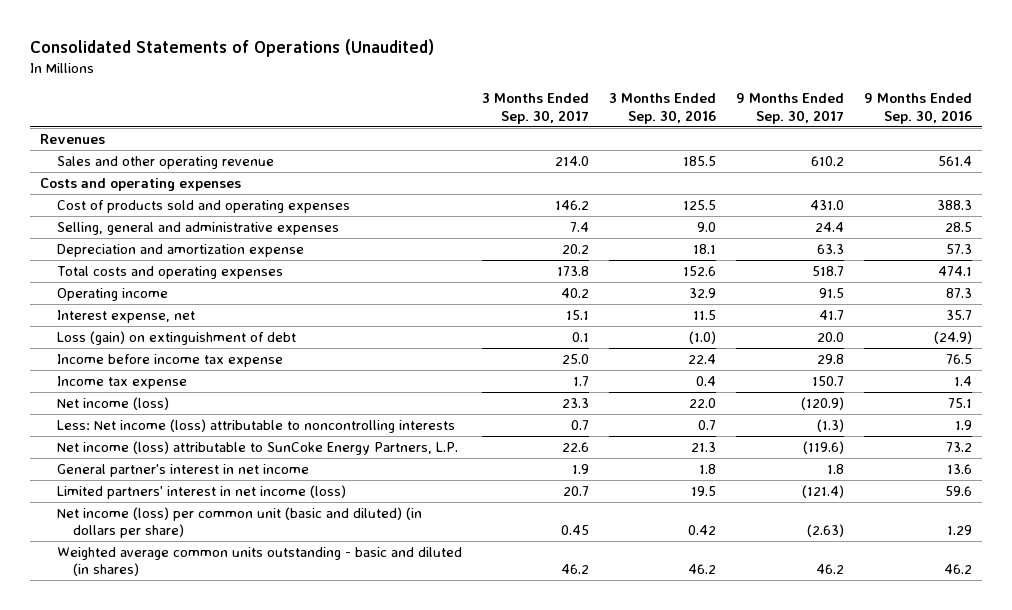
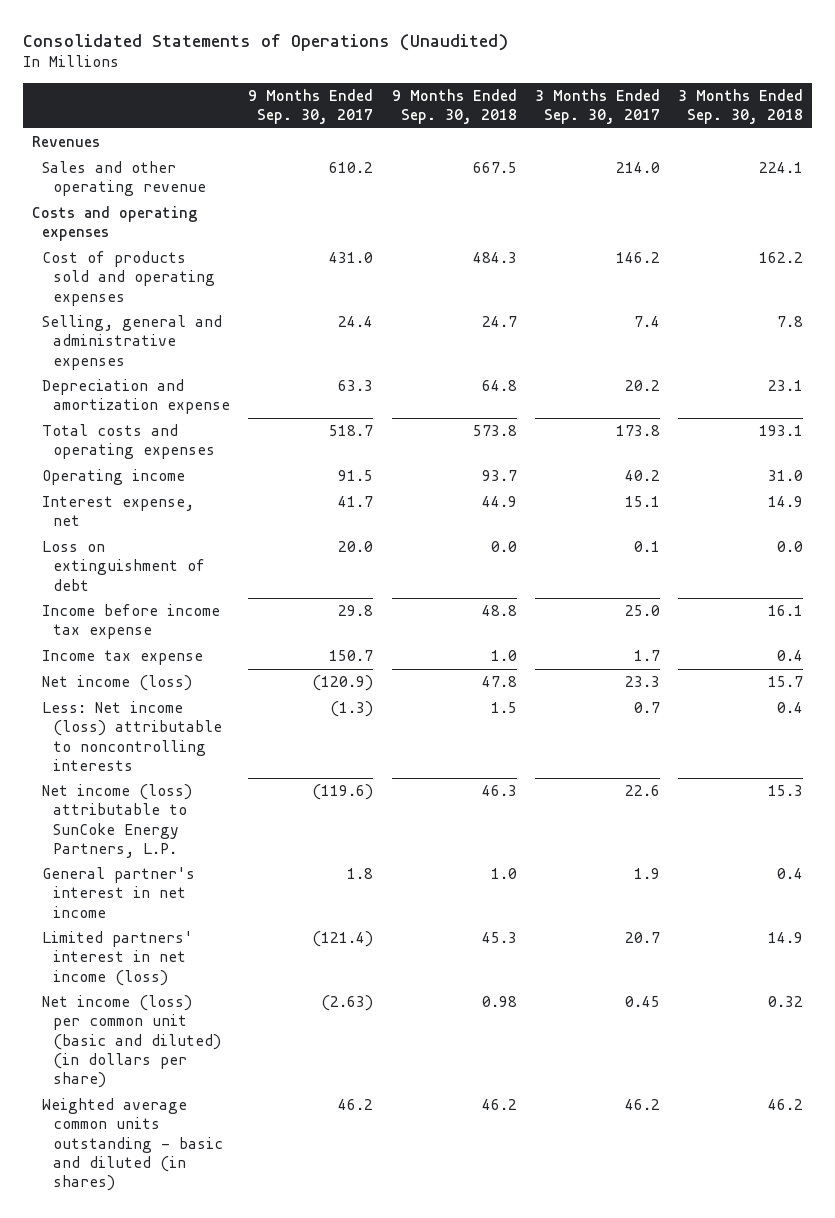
- | 3 Months Ended Sep. 30, 2017 | 3 Months Ended Sep. 30, 2016 | 9 Months Ended Sep. 30, 2017 | 9 Months Ended Sep. 30, 2016
+ | 9 Months Ended Sep. 30, 2017 | 9 Months Ended Sep. 30, 2018 | 3 Months Ended Sep. 30, 2017 | 3 Months Ended Sep. 30, 2018
- Loss (gain) on extinguishment of debt | 0.1 | (1.0) | 20.0 | (24.9)
+ Loss on extinguishment of debt | 20.0 | 0.0 | 0.1 | 0.0

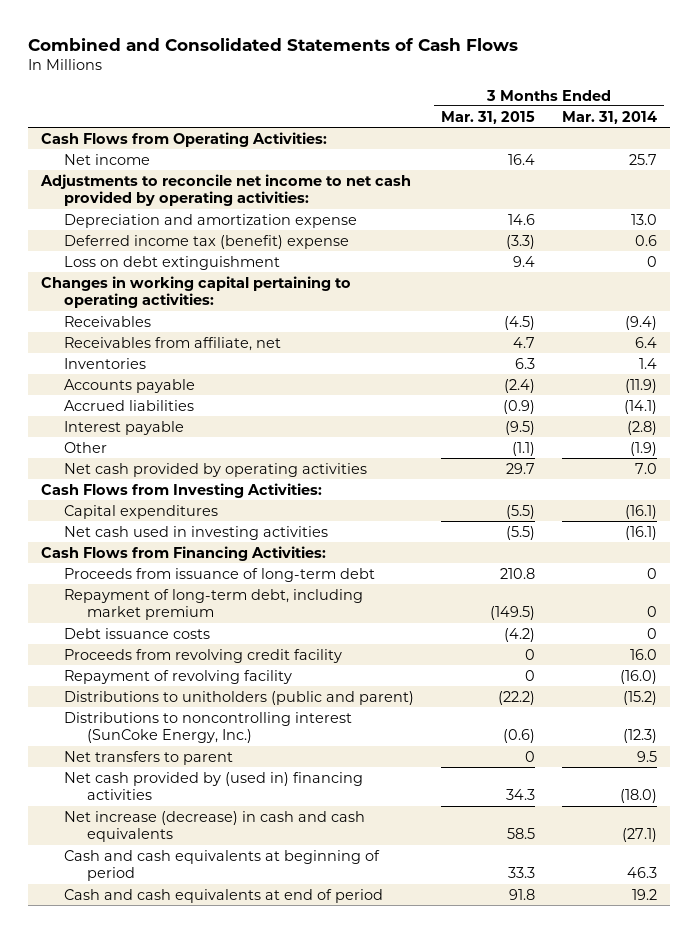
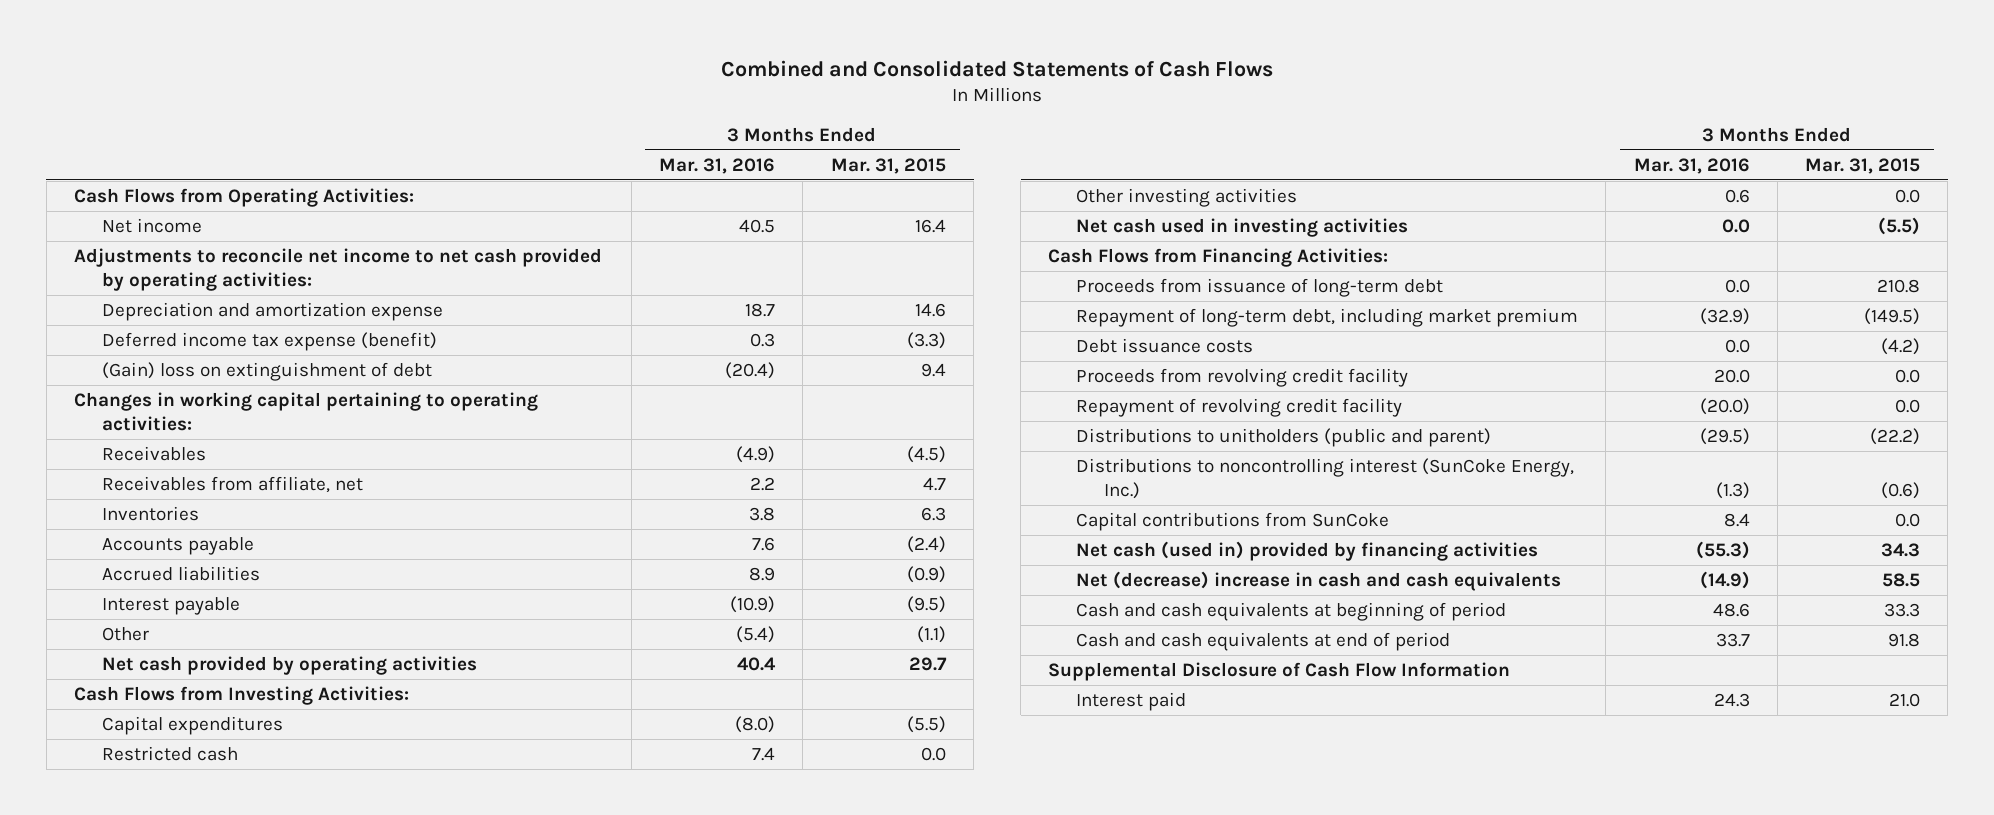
- | 3 Months Ended Mar. 31, 2015 | 3 Months Ended Mar. 31, 2014
+ | 3 Months Ended Mar. 31, 2016 | 3 Months Ended Mar. 31, 2015
- Deferred income tax (benefit) expense | (3.3) | 0.6
- Loss on debt extinguishment | 9.4 | 0
+ Deferred income tax expense (benefit) | 0.3 | (3.3)
+ (Gain) loss on extinguishment of debt | (20.4) | 9.4
+ Restricted cash | 7.4 | 0.0
+ Other investing activities | 0.6 | 0.0
- Proceeds from revolving credit facility | 0 | 16.0
- Repayment of revolving facility | 0 | (16.0)
+ Proceeds from revolving credit facility | 20.0 | 0.0
+ Repayment of revolving credit facility | (20.0) | 0.0
- Net transfers to parent | 0 | 9.5
- Net cash provided by (used in) financing activities | 34.3 | (18.0)
- Net increase (decrease) in cash and cash equivalents | 58.5 | (27.1)
+ Capital contributions from SunCoke | 8.4 | 0.0
+ Net cash (used in) provided by financing activities | (55.3) | 34.3
+ Net (decrease) increase in cash and cash equivalents | (14.9) | 58.5
+ Supplemental Disclosure of Cash Flow Information
+ Interest paid | 24.3 | 21.0

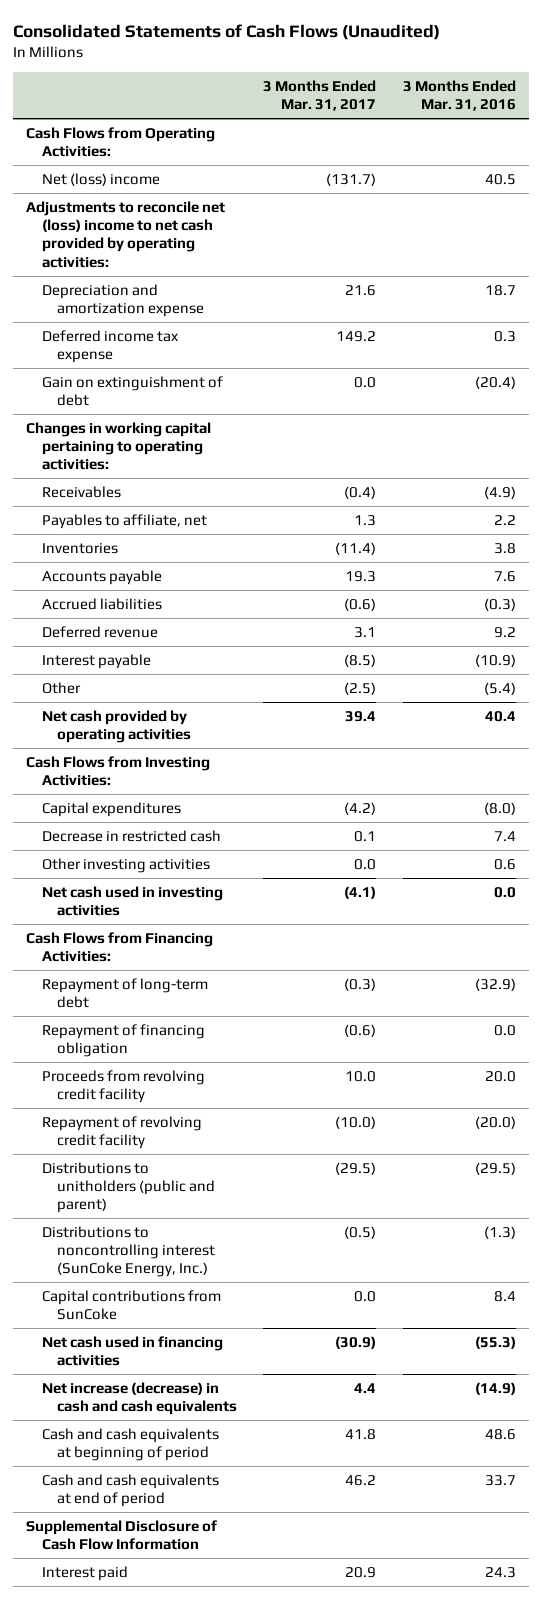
- Combined and Consolidated Statements of Cash Flows
+ Consolidated Statements of Cash Flows (Unaudited)
- | 3 Months Ended Mar. 31, 2016 | 3 Months Ended Mar. 31, 2015
+ | 3 Months Ended Mar. 31, 2017 | 3 Months Ended Mar. 31, 2016
- Net income | 40.5 | 16.4
- Adjustments to reconcile net income to net cash provided by operating activities:
+ Net (loss) income | (131.7) | 40.5
+ Adjustments to reconcile net (loss) income to net cash provided by operating activities:
- Deferred income tax expense (benefit) | 0.3 | (3.3)
- (Gain) loss on extinguishment of debt | (20.4) | 9.4
+ Deferred income tax expense | 149.2 | 0.3
+ Gain on extinguishment of debt | 0.0 | (20.4)
- Receivables from affiliate, net | 2.2 | 4.7
+ Payables to affiliate, net | 1.3 | 2.2
- Accrued liabilities | 8.9 | (0.9)
+ Accrued liabilities | (0.6) | (0.3)
+ Deferred revenue | 3.1 | 9.2
- Restricted cash | 7.4 | 0.0
+ Decrease in restricted cash | 0.1 | 7.4
- Proceeds from issuance of long-term debt | 0.0 | 210.8
- Repayment of long-term debt, including market premium | (32.9) | (149.5)
- Debt issuance costs | 0.0 | (4.2)
+ Repayment of long-term debt | (0.3) | (32.9)
+ Repayment of financing obligation | (0.6) | 0.0
- Net cash (used in) provided by financing activities | (55.3) | 34.3
- Net (decrease) increase in cash and cash equivalents | (14.9) | 58.5
+ Net cash used in financing activities | (30.9) | (55.3)
+ Net increase (decrease) in cash and cash equivalents | 4.4 | (14.9)

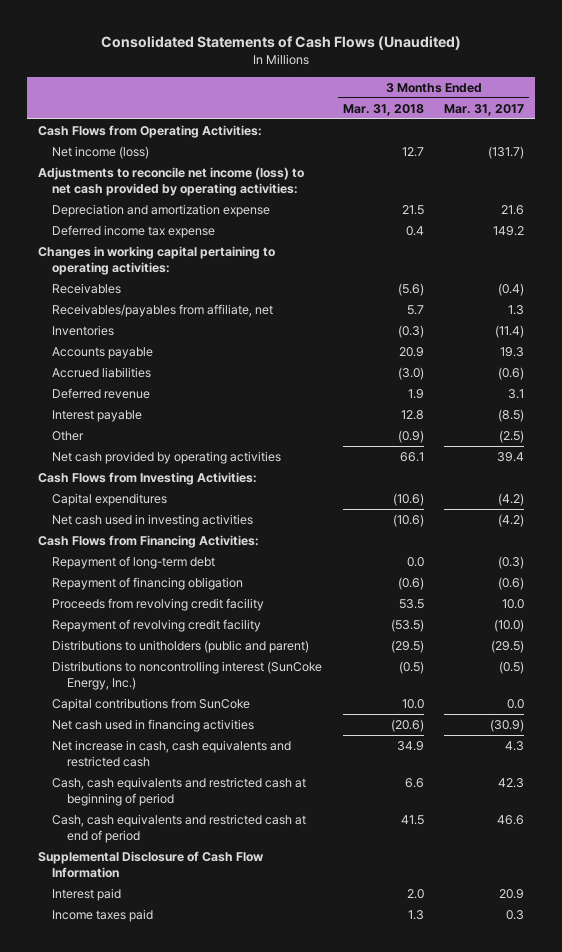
- | 3 Months Ended Mar. 31, 2017 | 3 Months Ended Mar. 31, 2016
+ | 3 Months Ended Mar. 31, 2018 | 3 Months Ended Mar. 31, 2017
- Net (loss) income | (131.7) | 40.5
- Adjustments to reconcile net (loss) income to net cash provided by operating activities:
+ Net income (loss) | 12.7 | (131.7)
+ Adjustments to reconcile net income (loss) to net cash provided by operating activities:
- Gain on extinguishment of debt | 0.0 | (20.4)
- Payables to affiliate, net | 1.3 | 2.2
+ Receivables/payables from affiliate, net | 5.7 | 1.3
- Decrease in restricted cash | 0.1 | 7.4
- Other investing activities | 0.0 | 0.6
- Net cash used in investing activities | (4.1) | 0.0
+ Net cash used in investing activities | (10.6) | (4.2)
- Net increase (decrease) in cash and cash equivalents | 4.4 | (14.9)
- Cash and cash equivalents at beginning of period | 41.8 | 48.6
- Cash and cash equivalents at end of period | 46.2 | 33.7
+ Net increase in cash, cash equivalents and restricted cash | 34.9 | 4.3
+ Cash, cash equivalents and restricted cash at beginning of period | 6.6 | 42.3
+ Cash, cash equivalents and restricted cash at end of period | 41.5 | 46.6
+ Income taxes paid | 1.3 | 0.3

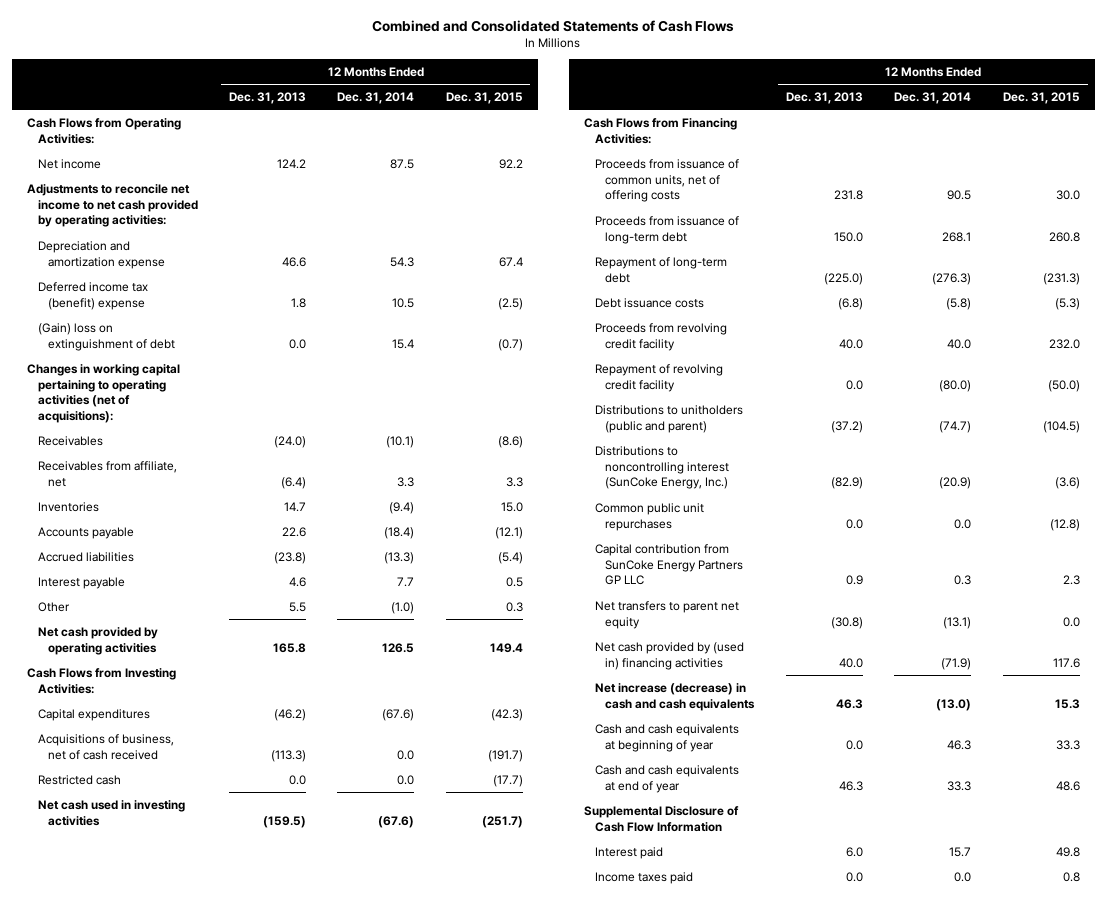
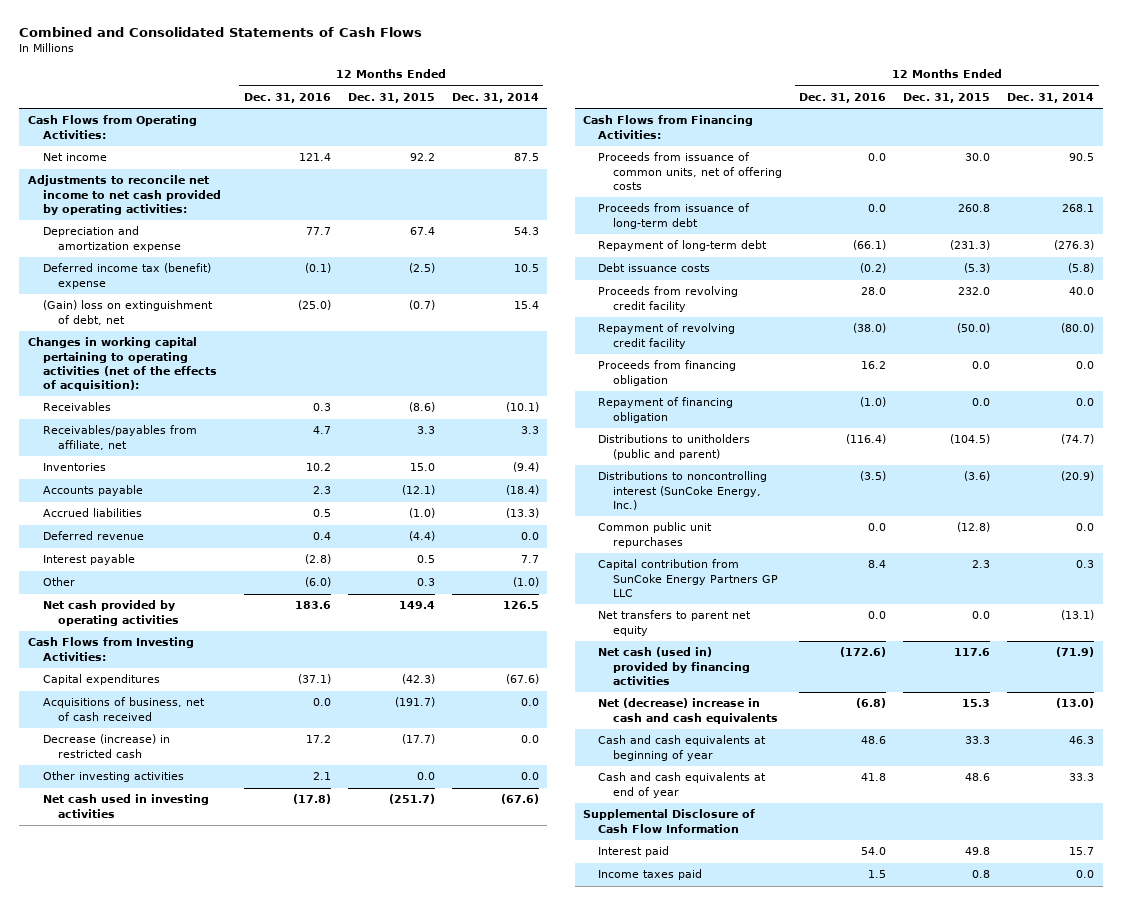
- | 12 Months Ended Dec. 31, 2013 | 12 Months Ended Dec. 31, 2014 | 12 Months Ended Dec. 31, 2015
+ | 12 Months Ended Dec. 31, 2016 | 12 Months Ended Dec. 31, 2015 | 12 Months Ended Dec. 31, 2014
- (Gain) loss on extinguishment of debt | 0.0 | 15.4 | (0.7)
- Changes in working capital pertaining to operating activities (net of acquisitions):
+ (Gain) loss on extinguishment of debt, net | (25.0) | (0.7) | 15.4
+ Changes in working capital pertaining to operating activities (net of the effects of acquisition):
- Receivables from affiliate, net | (6.4) | 3.3 | 3.3
+ Receivables/payables from affiliate, net | 4.7 | 3.3 | 3.3
- Accrued liabilities | (23.8) | (13.3) | (5.4)
+ Accrued liabilities | 0.5 | (1.0) | (13.3)
+ Deferred revenue | 0.4 | (4.4) | 0.0
- Restricted cash | 0.0 | 0.0 | (17.7)
+ Decrease (increase) in restricted cash | 17.2 | (17.7) | 0.0
+ Other investing activities | 2.1 | 0.0 | 0.0
+ Proceeds from financing obligation | 16.2 | 0.0 | 0.0
+ Repayment of financing obligation | (1.0) | 0.0 | 0.0
- Net cash provided by (used in) financing activities | 40.0 | (71.9) | 117.6
- Net increase (decrease) in cash and cash equivalents | 46.3 | (13.0) | 15.3
+ Net cash (used in) provided by financing activities | (172.6) | 117.6 | (71.9)
+ Net (decrease) increase in cash and cash equivalents | (6.8) | 15.3 | (13.0)

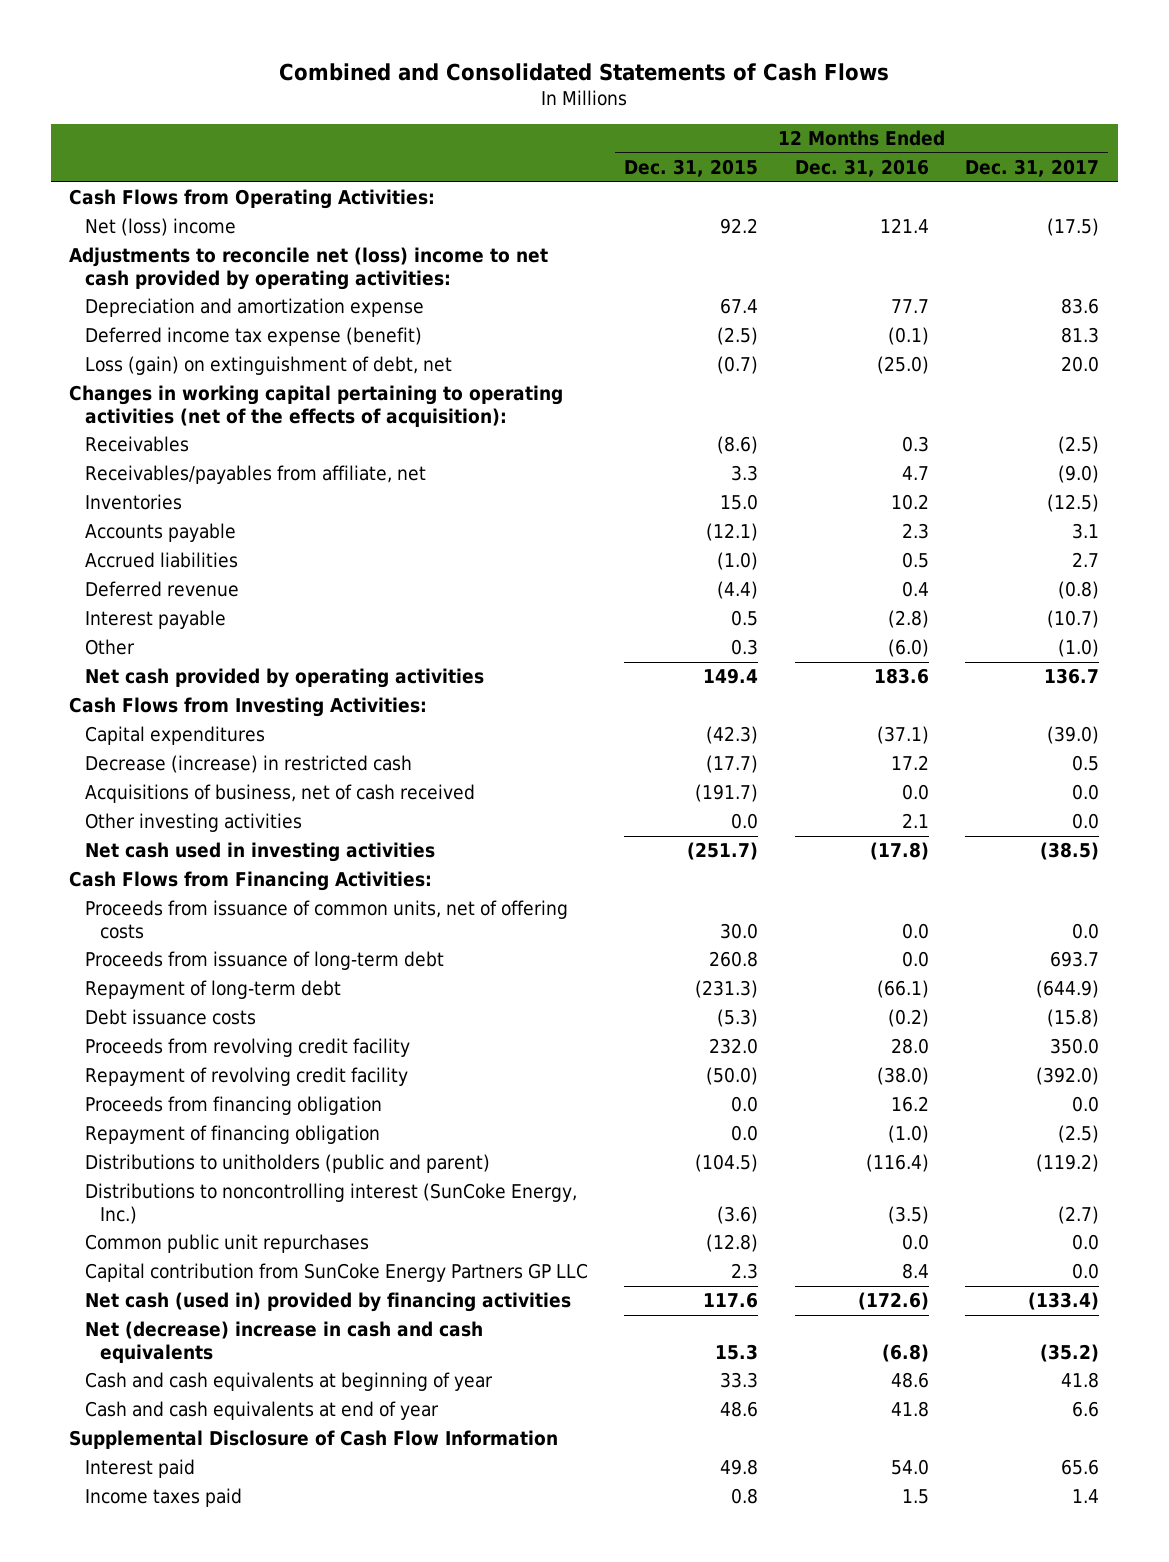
- | 12 Months Ended Dec. 31, 2016 | 12 Months Ended Dec. 31, 2015 | 12 Months Ended Dec. 31, 2014
+ | 12 Months Ended Dec. 31, 2015 | 12 Months Ended Dec. 31, 2016 | 12 Months Ended Dec. 31, 2017
- Net income | 121.4 | 92.2 | 87.5
- Adjustments to reconcile net income to net cash provided by operating activities:
+ Net (loss) income | 92.2 | 121.4 | (17.5)
+ Adjustments to reconcile net (loss) income to net cash provided by operating activities:
- Deferred income tax (benefit) expense | (0.1) | (2.5) | 10.5
- (Gain) loss on extinguishment of debt, net | (25.0) | (0.7) | 15.4
+ Deferred income tax expense (benefit) | (2.5) | (0.1) | 81.3
+ Loss (gain) on extinguishment of debt, net | (0.7) | (25.0) | 20.0
moved down: Acquisitions of business, net of cash received | (191.7) | 0.0 | 0.0
- Net transfers to parent net equity | 0.0 | 0.0 | (13.1)

